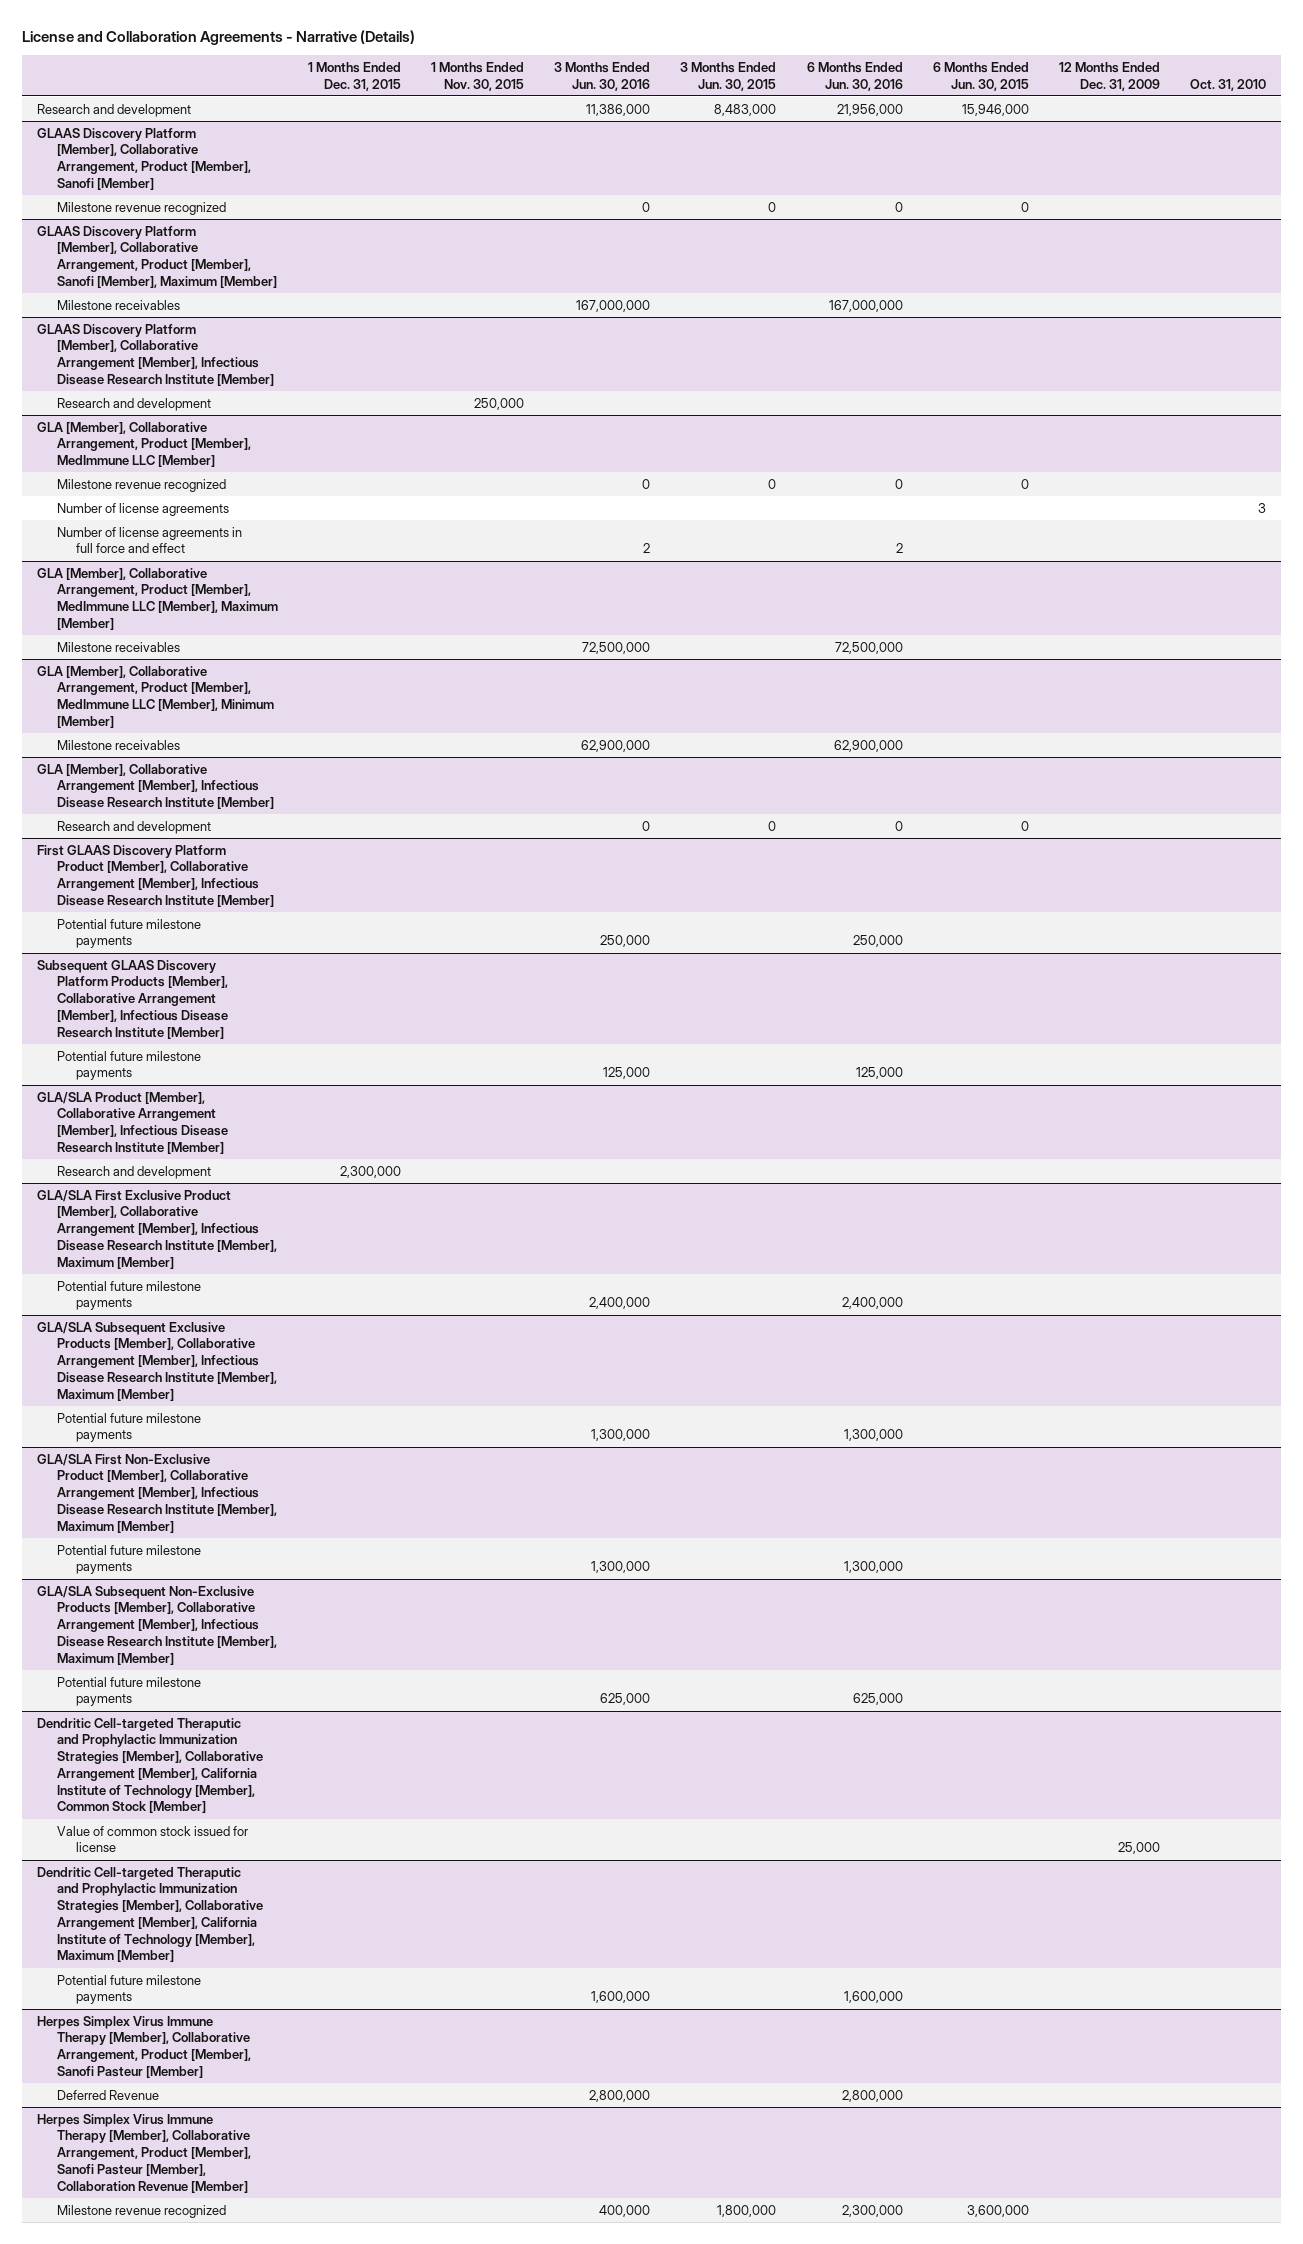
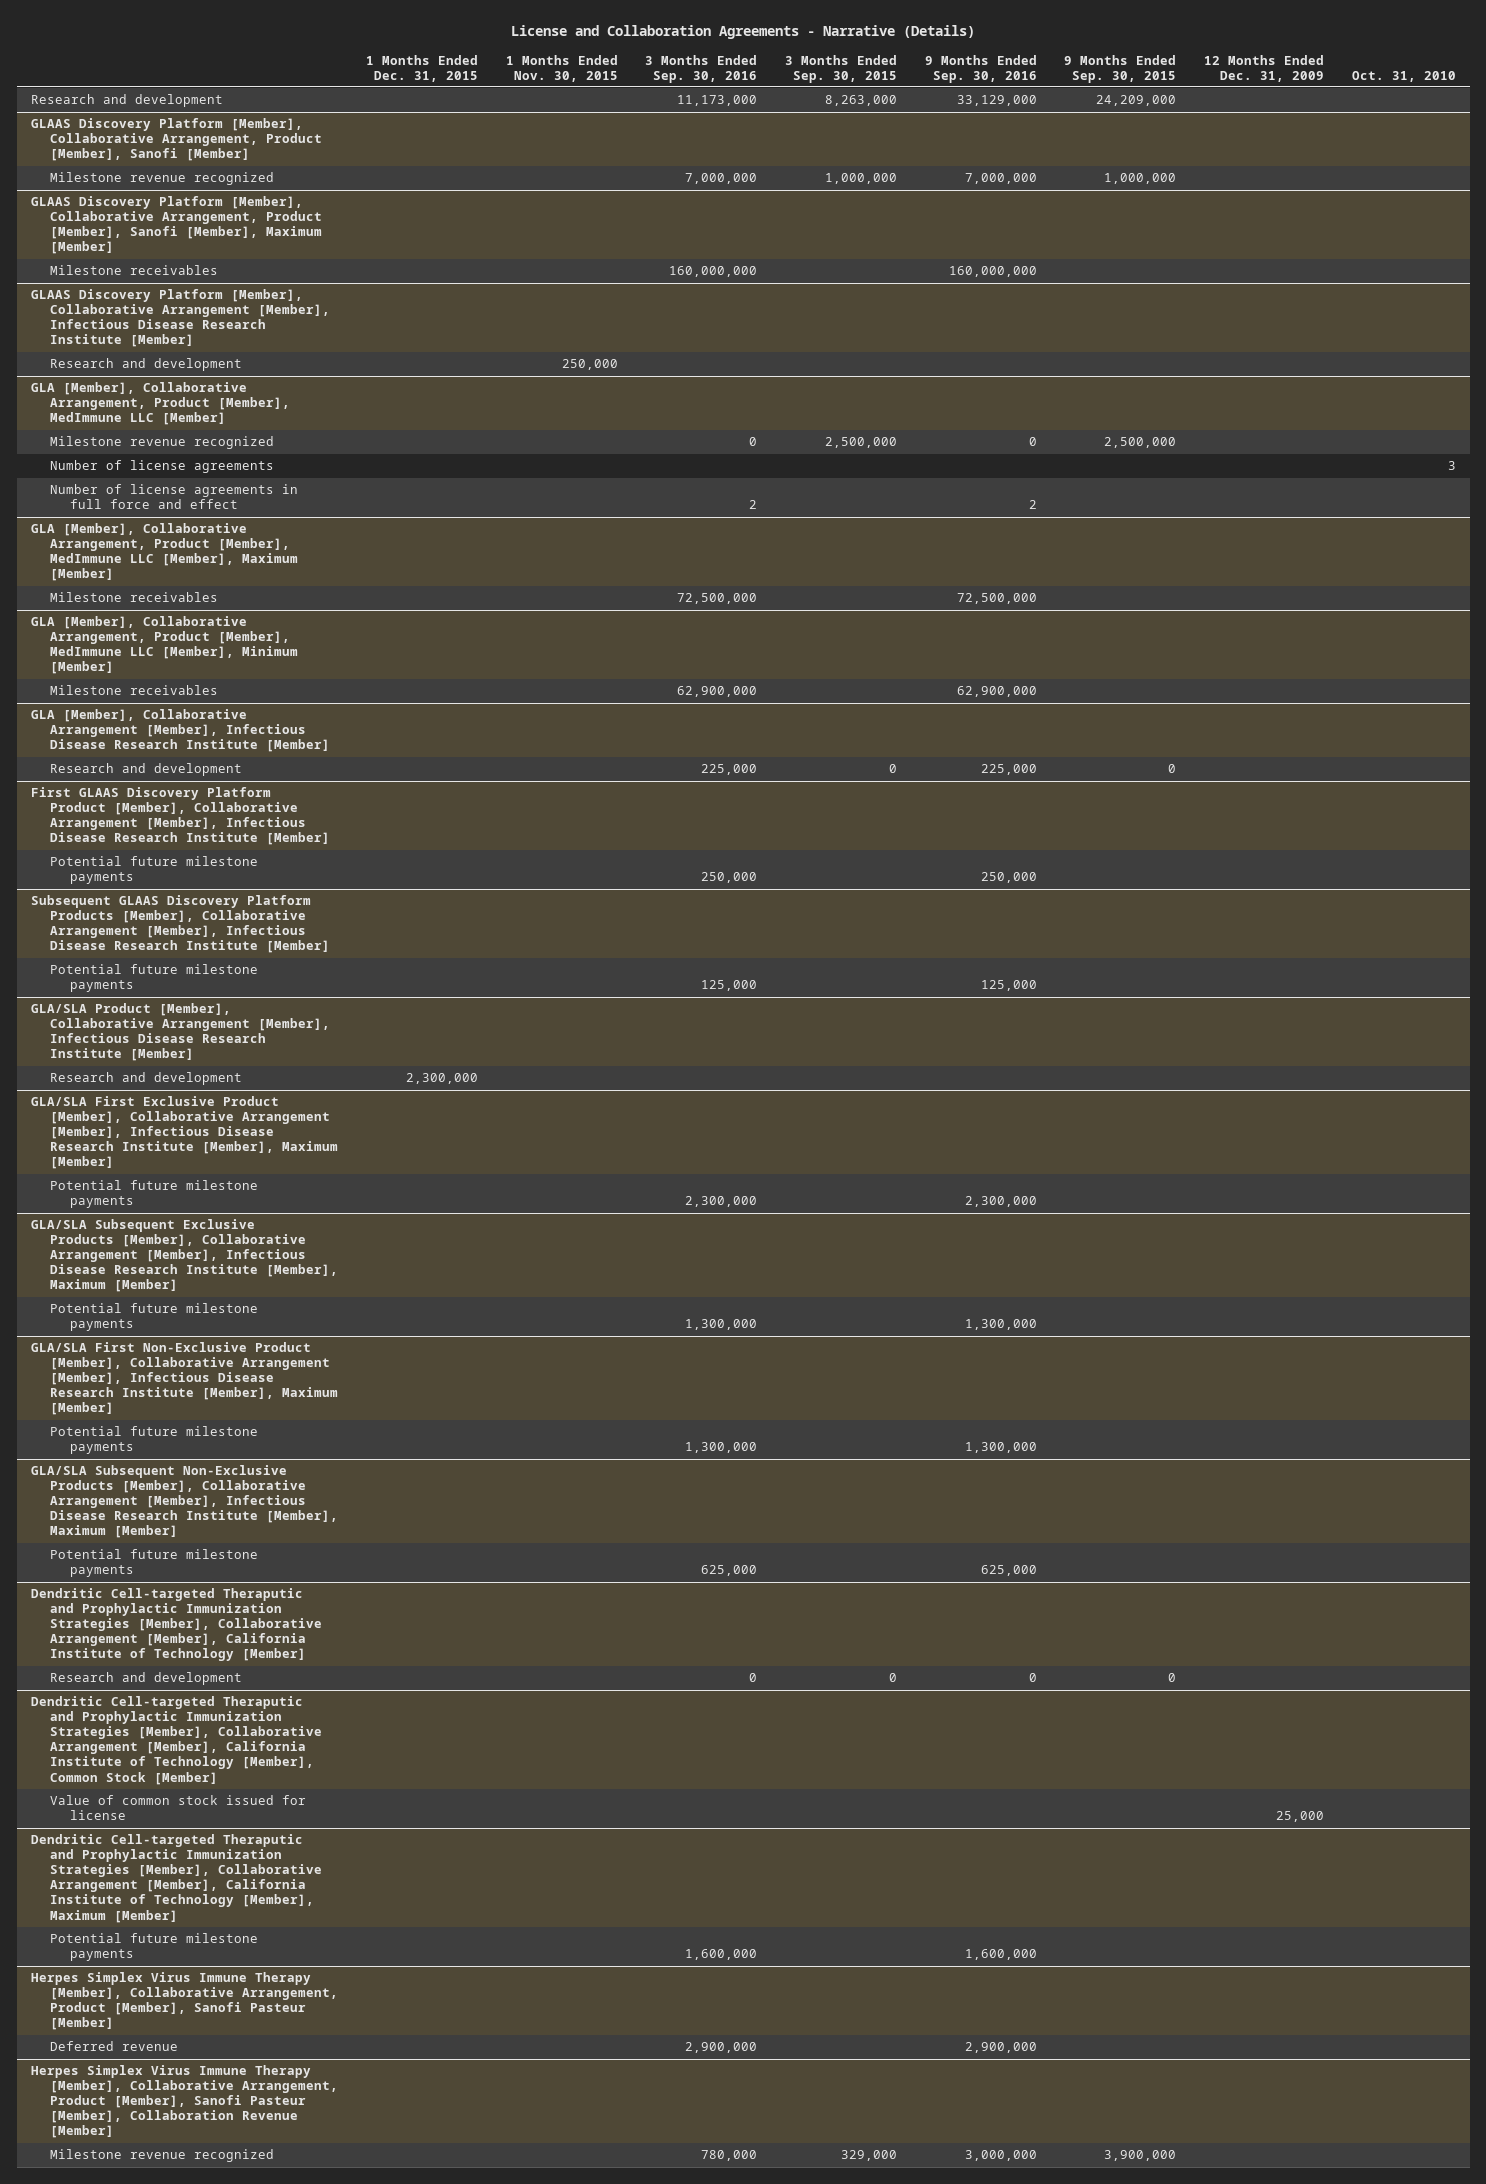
- | 1 Months Ended Dec. 31, 2015 | 1 Months Ended Nov. 30, 2015 | 3 Months Ended Jun. 30, 2016 | 3 Months Ended Jun. 30, 2015 | 6 Months Ended Jun. 30, 2016 | 6 Months Ended Jun. 30, 2015 | 12 Months Ended Dec. 31, 2009 | Oct. 31, 2010
+ | 1 Months Ended Dec. 31, 2015 | 1 Months Ended Nov. 30, 2015 | 3 Months Ended Sep. 30, 2016 | 3 Months Ended Sep. 30, 2015 | 9 Months Ended Sep. 30, 2016 | 9 Months Ended Sep. 30, 2015 | 12 Months Ended Dec. 31, 2009 | Oct. 31, 2010
+ Dendritic Cell-targeted Theraputic and Prophylactic Immunization Strategies [Member], Collaborative Arrangement [Member], California Institute of Technology [Member]
+ Research and development | | | 0 | 0 | 0 | 0 | |
@ Herpes Simplex Virus Immune Therapy [Member], Collaborative Arrangement, Product [Member], Sanofi Pasteur [Member]
- Deferred Revenue | | | 2,800,000 | | 2,800,000 | | |
+ Deferred revenue | | | 2,900,000 | | 2,900,000 | | |

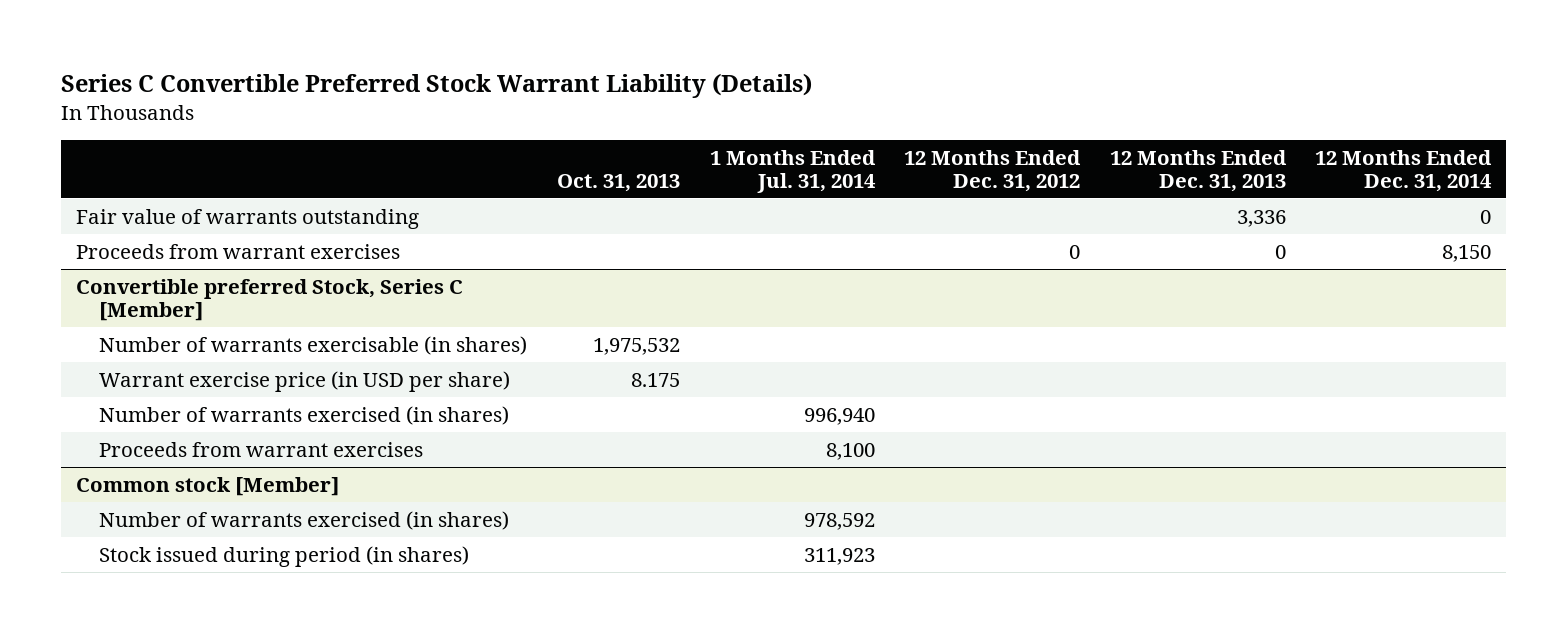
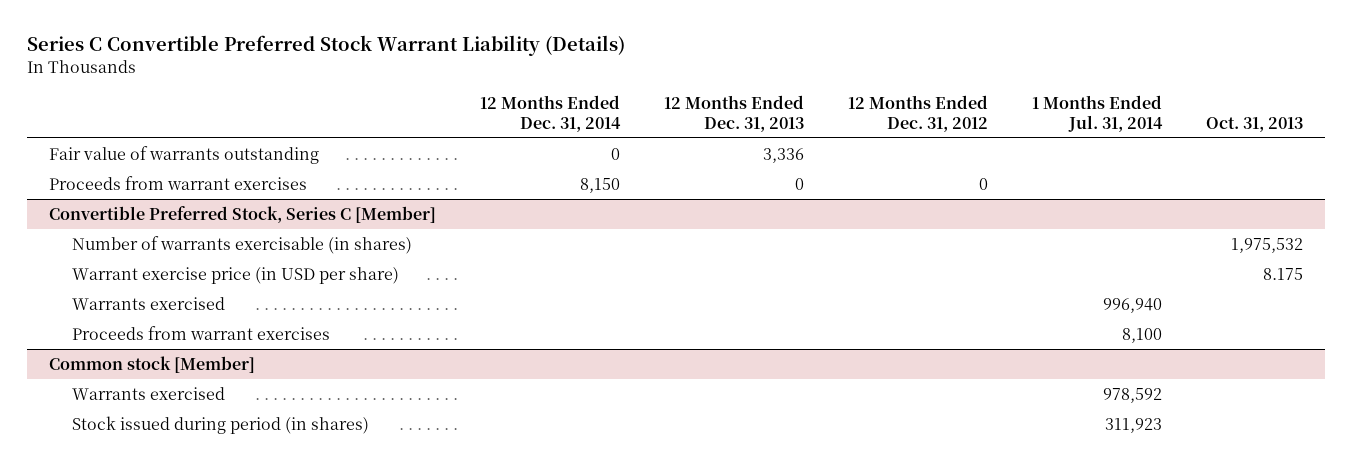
- | Oct. 31, 2013 | 1 Months Ended Jul. 31, 2014 | 12 Months Ended Dec. 31, 2012 | 12 Months Ended Dec. 31, 2013 | 12 Months Ended Dec. 31, 2014
+ | 12 Months Ended Dec. 31, 2014 | 12 Months Ended Dec. 31, 2013 | 12 Months Ended Dec. 31, 2012 | 1 Months Ended Jul. 31, 2014 | Oct. 31, 2013
- Convertible preferred Stock, Series C [Member]
+ Convertible Preferred Stock, Series C [Member]
- Number of warrants exercised (in shares) | | 996,940 | | |
+ Warrants exercised | | | | 996,940 |
@ Common stock [Member]
- Number of warrants exercised (in shares) | | 978,592 | | |
+ Warrants exercised | | | | 978,592 |

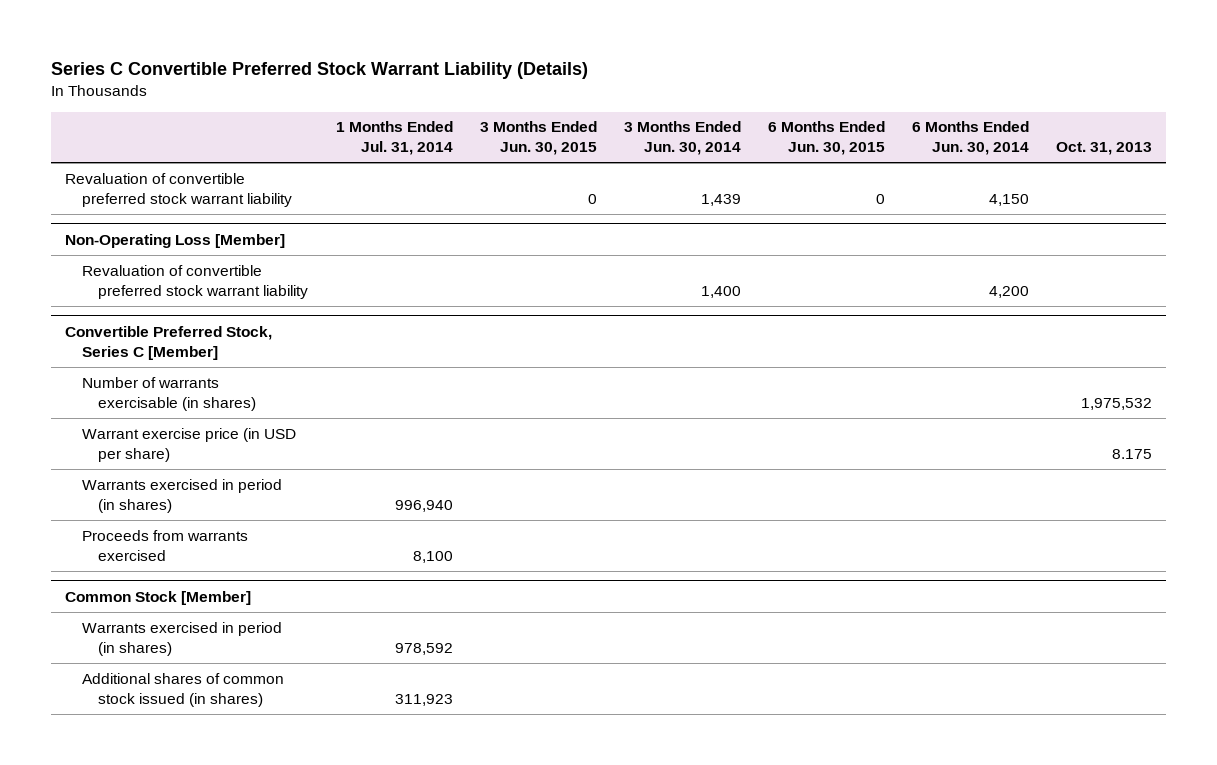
- | 12 Months Ended Dec. 31, 2014 | 12 Months Ended Dec. 31, 2013 | 12 Months Ended Dec. 31, 2012 | 1 Months Ended Jul. 31, 2014 | Oct. 31, 2013
+ | 1 Months Ended Jul. 31, 2014 | 3 Months Ended Jun. 30, 2015 | 3 Months Ended Jun. 30, 2014 | 6 Months Ended Jun. 30, 2015 | 6 Months Ended Jun. 30, 2014 | Oct. 31, 2013
- Fair value of warrants outstanding | 0 | 3,336 | | |
- Proceeds from warrant exercises | 8,150 | 0 | 0 | |
+ Revaluation of convertible preferred stock warrant liability | | 0 | 1,439 | 0 | 4,150 |
+ Non-Operating Loss [Member]
+ Revaluation of convertible preferred stock warrant liability | | | 1,400 | | 4,200 |
@ Convertible Preferred Stock, Series C [Member]
- Warrants exercised | | | | 996,940 |
- Proceeds from warrant exercises | | | | 8,100 |
- Common stock [Member]
- Warrants exercised | | | | 978,592 |
- Stock issued during period (in shares) | | | | 311,923 |
@ Convertible Preferred Stock, Series C [Member]
+ Warrants exercised in period (in shares) | 996,940 | | | | |
+ Proceeds from warrants exercised | 8,100 | | | | |
+ Common Stock [Member]
+ Warrants exercised in period (in shares) | 978,592 | | | | |
+ Additional shares of common stock issued (in shares) | 311,923 | | | | |

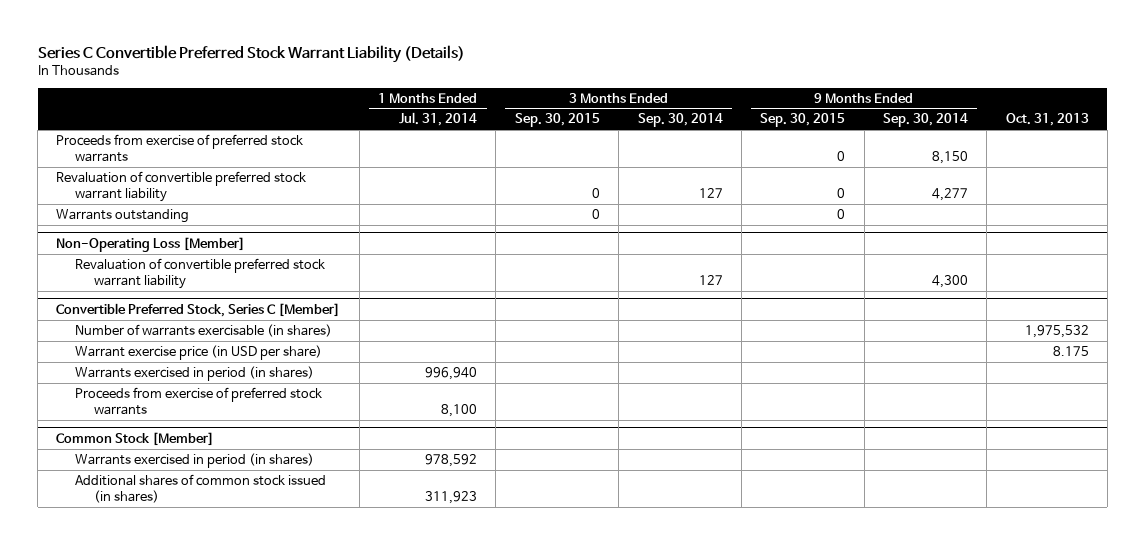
- | 1 Months Ended Jul. 31, 2014 | 3 Months Ended Jun. 30, 2015 | 3 Months Ended Jun. 30, 2014 | 6 Months Ended Jun. 30, 2015 | 6 Months Ended Jun. 30, 2014 | Oct. 31, 2013
+ | 1 Months Ended Jul. 31, 2014 | 3 Months Ended Sep. 30, 2015 | 3 Months Ended Sep. 30, 2014 | 9 Months Ended Sep. 30, 2015 | 9 Months Ended Sep. 30, 2014 | Oct. 31, 2013
+ Proceeds from exercise of preferred stock warrants | | | | 0 | 8,150 |
+ Warrants outstanding | | 0 | | 0 | |
@ Convertible Preferred Stock, Series C [Member]
- Proceeds from warrants exercised | 8,100 | | | | |
+ Proceeds from exercise of preferred stock warrants | 8,100 | | | | |

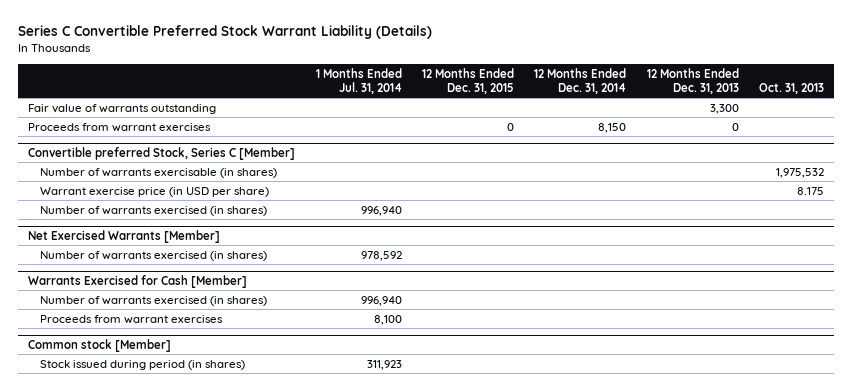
- | 1 Months Ended Jul. 31, 2014 | 3 Months Ended Sep. 30, 2015 | 3 Months Ended Sep. 30, 2014 | 9 Months Ended Sep. 30, 2015 | 9 Months Ended Sep. 30, 2014 | Oct. 31, 2013
+ | 1 Months Ended Jul. 31, 2014 | 12 Months Ended Dec. 31, 2015 | 12 Months Ended Dec. 31, 2014 | 12 Months Ended Dec. 31, 2013 | Oct. 31, 2013
- Proceeds from exercise of preferred stock warrants | | | | 0 | 8,150 |
- Revaluation of convertible preferred stock warrant liability | | 0 | 127 | 0 | 4,277 |
- Warrants outstanding | | 0 | | 0 | |
- Non-Operating Loss [Member]
- Revaluation of convertible preferred stock warrant liability | | | 127 | | 4,300 |
- Convertible Preferred Stock, Series C [Member]
+ Fair value of warrants outstanding | | | | 3,300 |
+ Proceeds from warrant exercises | | 0 | 8,150 | 0 |
+ Convertible preferred Stock, Series C [Member]
- Warrants exercised in period (in shares) | 996,940 | | | | |
- Proceeds from exercise of preferred stock warrants | 8,100 | | | | |
- Common Stock [Member]
- Warrants exercised in period (in shares) | 978,592 | | | | |
- Additional shares of common stock issued (in shares) | 311,923 | | | | |
+ Number of warrants exercised (in shares) | 996,940 | | | |
+ Net Exercised Warrants [Member]
+ Number of warrants exercised (in shares) | 978,592 | | | |
+ Warrants Exercised for Cash [Member]
+ Number of warrants exercised (in shares) | 996,940 | | | |
+ Proceeds from warrant exercises | 8,100 | | | |
+ Common stock [Member]
+ Stock issued during period (in shares) | 311,923 | | | |

